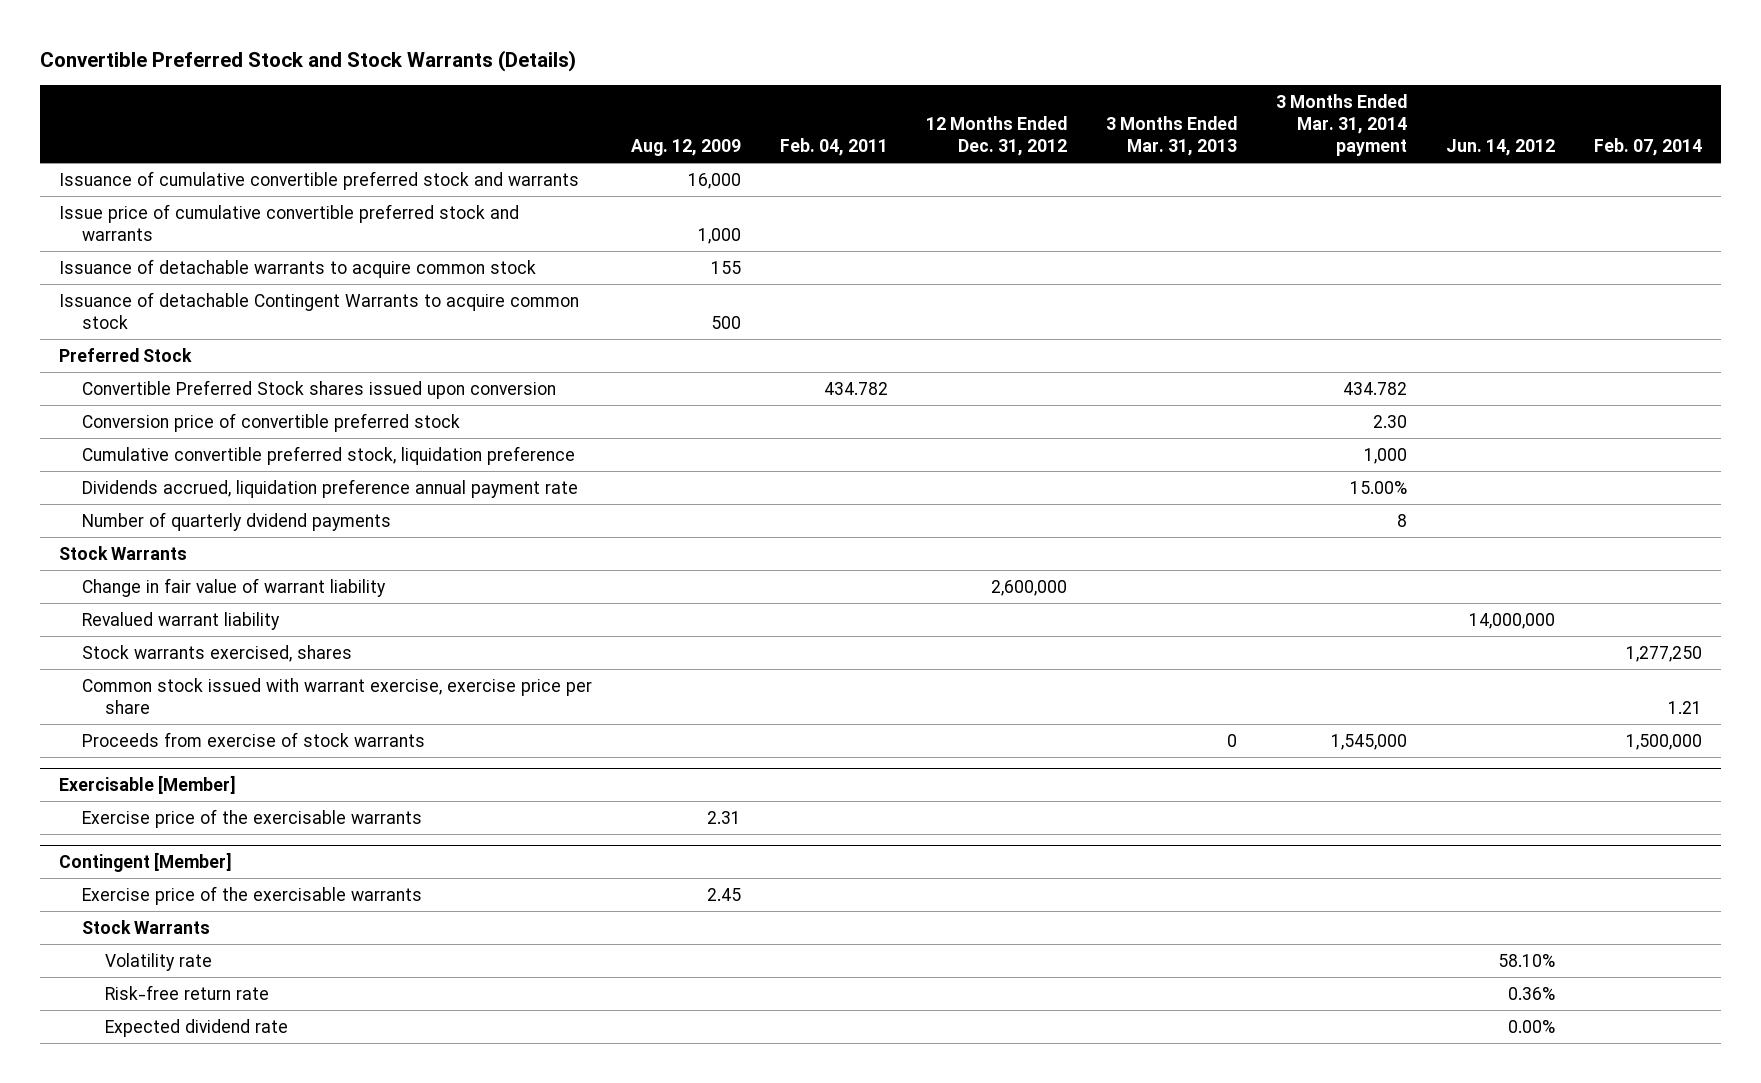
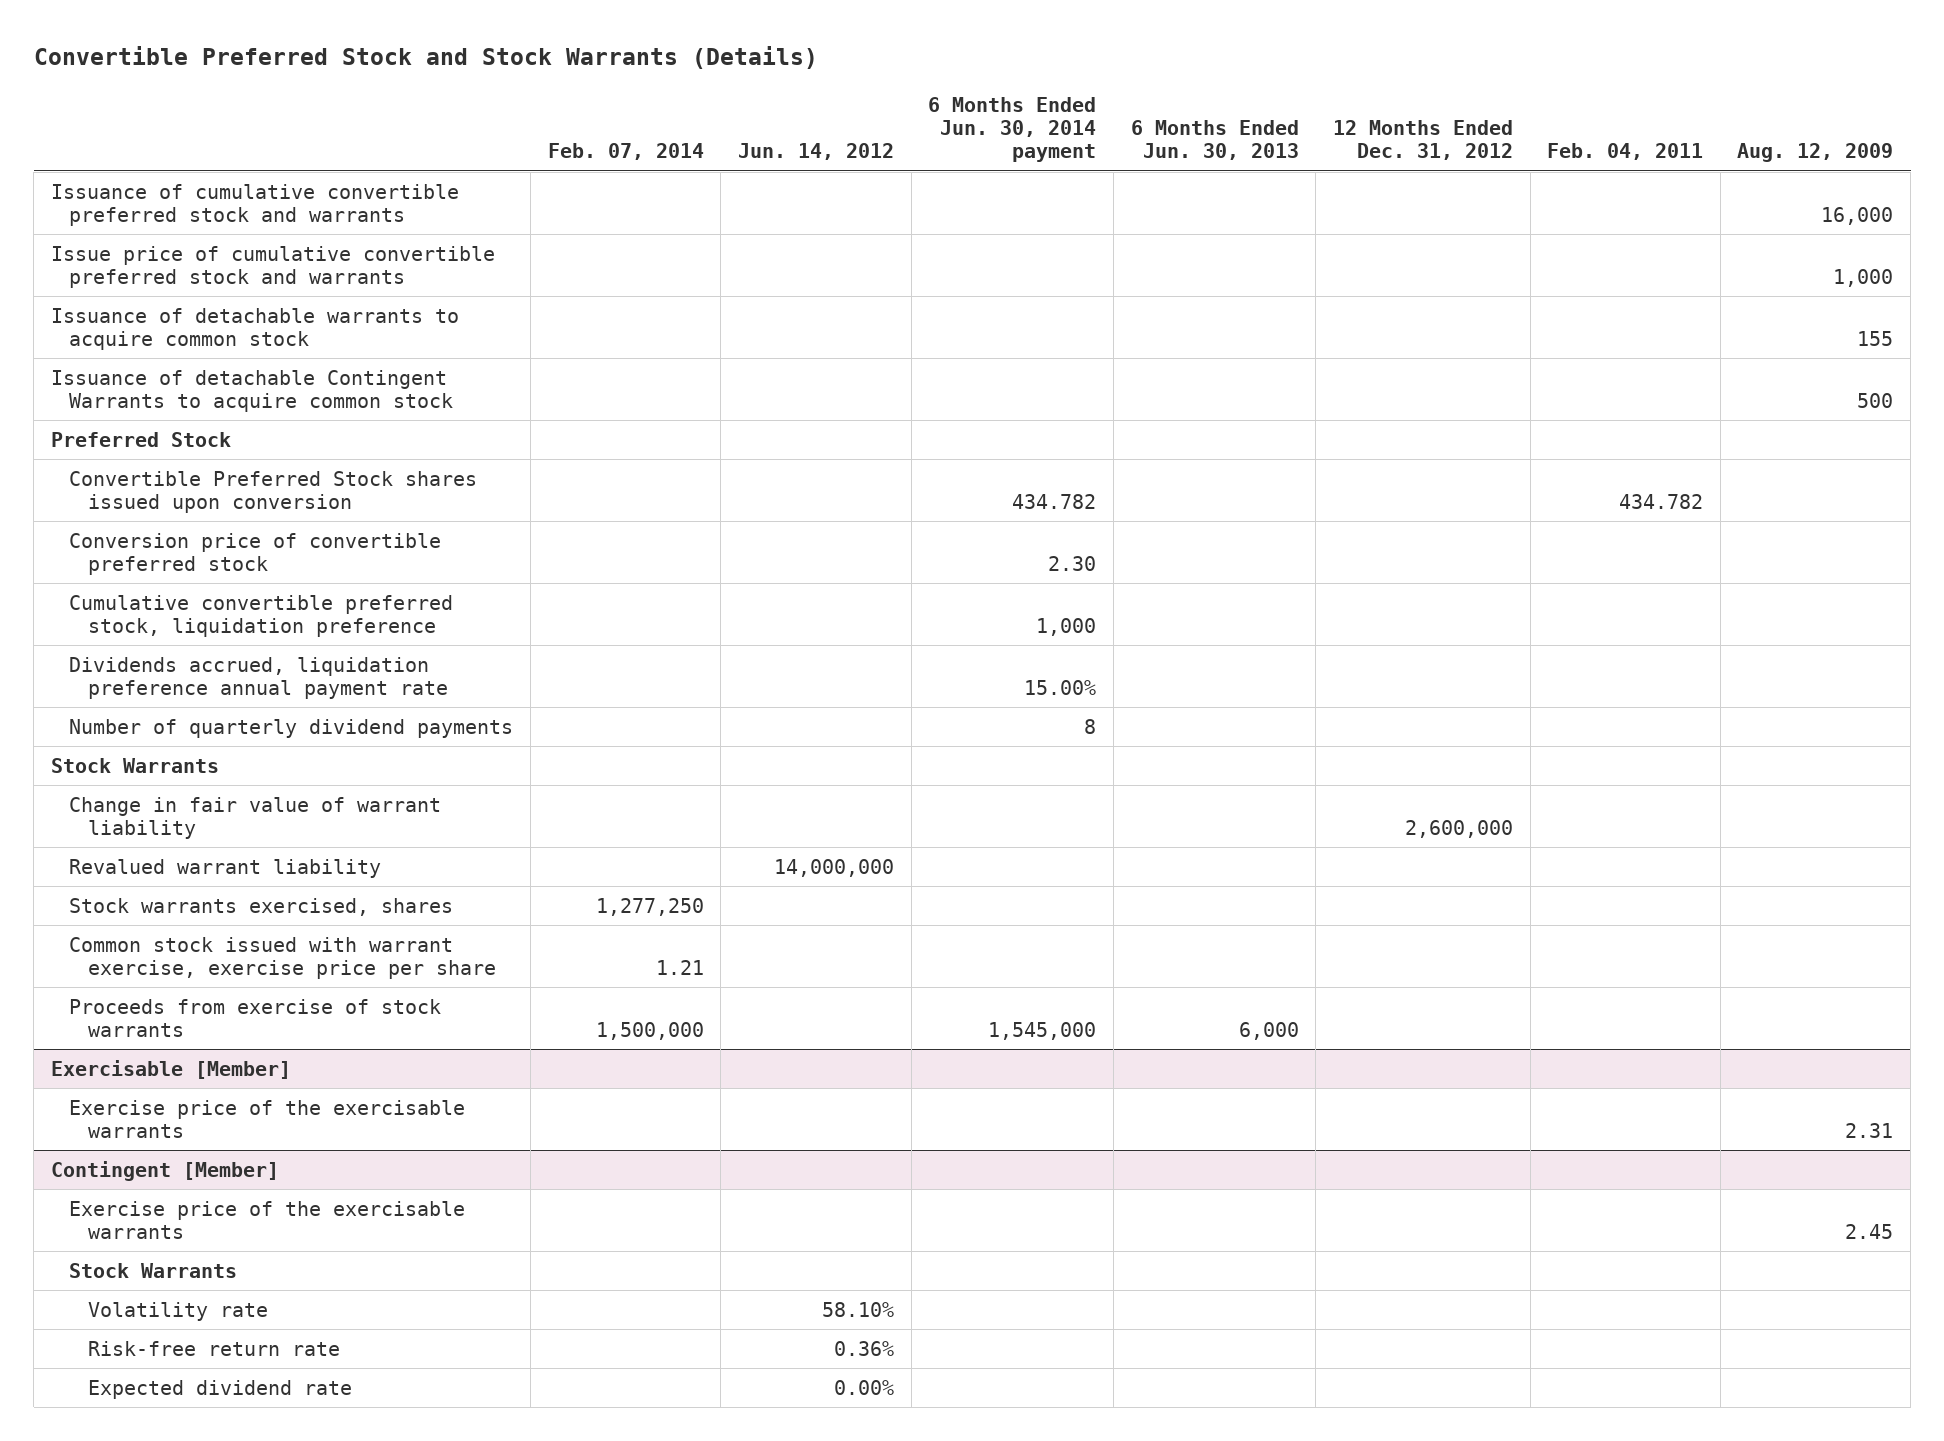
- | Aug. 12, 2009 | Feb. 04, 2011 | 12 Months Ended Dec. 31, 2012 | 3 Months Ended Mar. 31, 2013 | 3 Months Ended Mar. 31, 2014 payment | Jun. 14, 2012 | Feb. 07, 2014
+ | Feb. 07, 2014 | Jun. 14, 2012 | 6 Months Ended Jun. 30, 2014 payment | 6 Months Ended Jun. 30, 2013 | 12 Months Ended Dec. 31, 2012 | Feb. 04, 2011 | Aug. 12, 2009
- Number of quarterly dvidend payments | | | | | 8 | |
+ Number of quarterly dividend payments | | | 8 | | | |

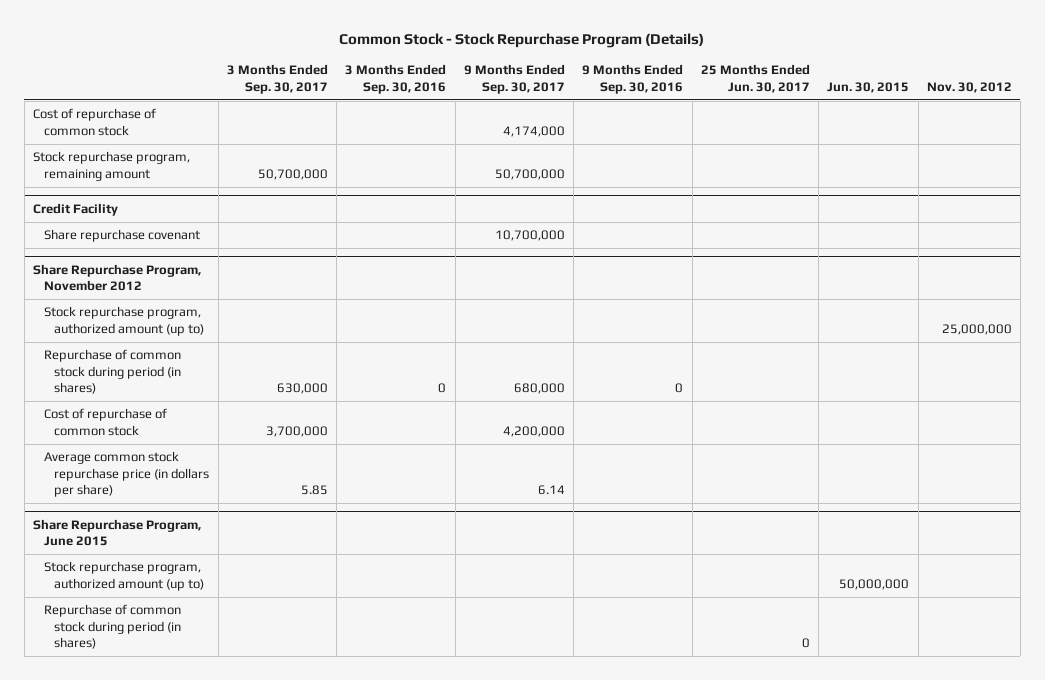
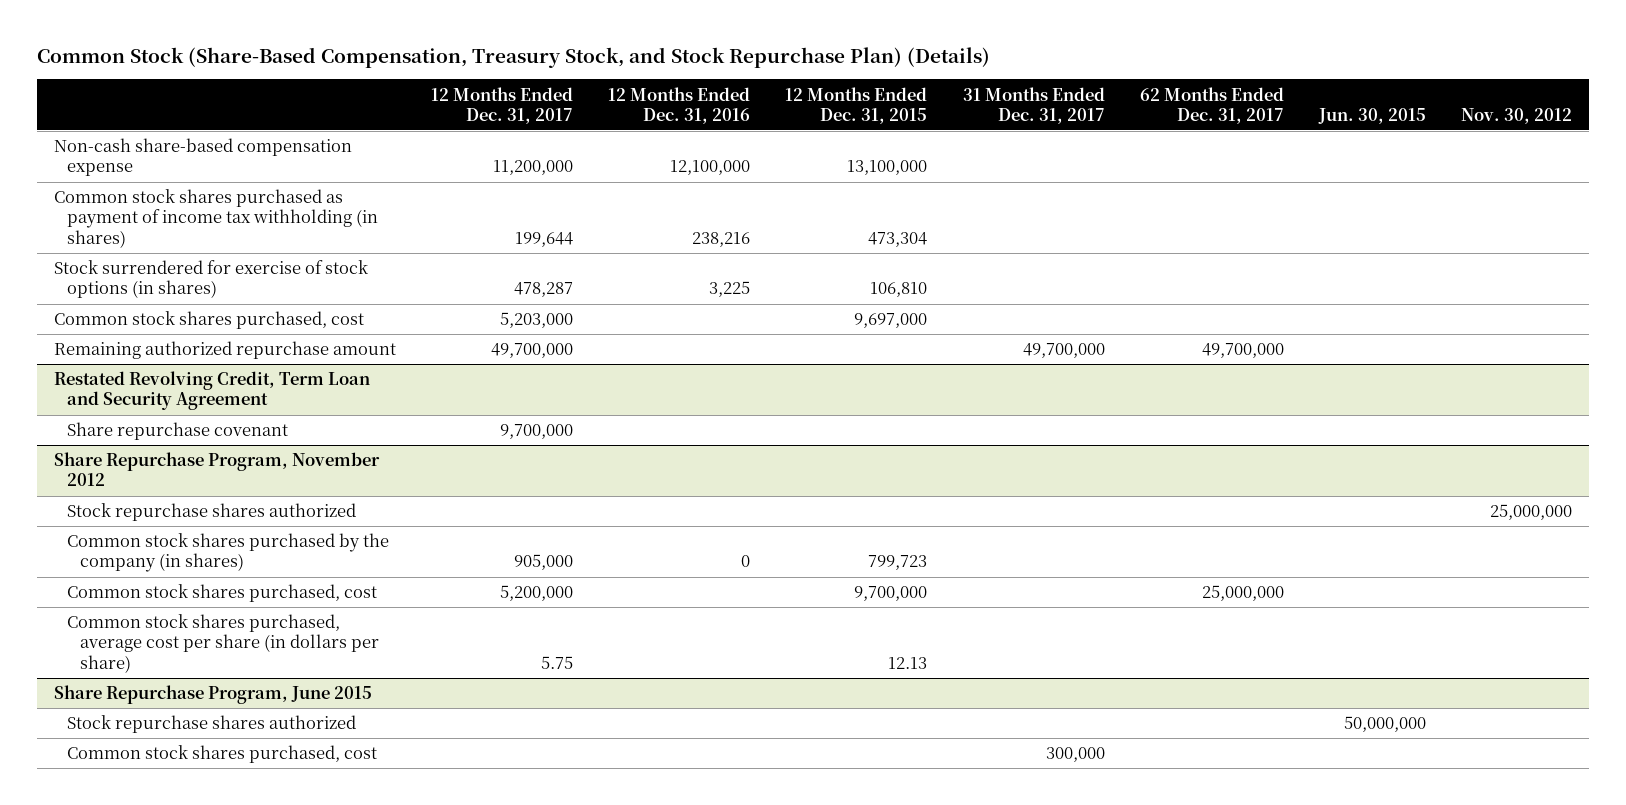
- Common Stock - Stock Repurchase Program (Details)
+ Common Stock (Share-Based Compensation, Treasury Stock, and Stock Repurchase Plan) (Details)
- | 3 Months Ended Sep. 30, 2017 | 3 Months Ended Sep. 30, 2016 | 9 Months Ended Sep. 30, 2017 | 9 Months Ended Sep. 30, 2016 | 25 Months Ended Jun. 30, 2017 | Jun. 30, 2015 | Nov. 30, 2012
+ | 12 Months Ended Dec. 31, 2017 | 12 Months Ended Dec. 31, 2016 | 12 Months Ended Dec. 31, 2015 | 31 Months Ended Dec. 31, 2017 | 62 Months Ended Dec. 31, 2017 | Jun. 30, 2015 | Nov. 30, 2012
- Cost of repurchase of common stock | | | 4,174,000 | | | |
- Stock repurchase program, remaining amount | 50,700,000 | | 50,700,000 | | | |
- Credit Facility
+ Non-cash share-based compensation expense | 11,200,000 | 12,100,000 | 13,100,000 | | | |
+ Common stock shares purchased as payment of income tax withholding (in shares) | 199,644 | 238,216 | 473,304 | | | |
+ Stock surrendered for exercise of stock options (in shares) | 478,287 | 3,225 | 106,810 | | | |
+ Common stock shares purchased, cost | 5,203,000 | | 9,697,000 | | | |
+ Remaining authorized repurchase amount | 49,700,000 | | | 49,700,000 | 49,700,000 | |
+ Restated Revolving Credit, Term Loan and Security Agreement
@ Share Repurchase Program, November 2012
- Stock repurchase program, authorized amount (up to) | | | | | | | 25,000,000
- Repurchase of common stock during period (in shares) | 630,000 | 0 | 680,000 | 0 | | |
- Cost of repurchase of common stock | 3,700,000 | | 4,200,000 | | | |
- Average common stock repurchase price (in dollars per share) | 5.85 | | 6.14 | | | |
+ Stock repurchase shares authorized | | | | | | | 25,000,000
+ Common stock shares purchased by the company (in shares) | 905,000 | 0 | 799,723 | | | |
+ Common stock shares purchased, cost | 5,200,000 | | 9,700,000 | | 25,000,000 | |
+ Common stock shares purchased, average cost per share (in dollars per share) | 5.75 | | 12.13 | | | |
@ Share Repurchase Program, June 2015
- Stock repurchase program, authorized amount (up to) | | | | | | 50,000,000 |
- Repurchase of common stock during period (in shares) | | | | | 0 | |
+ Stock repurchase shares authorized | | | | | | 50,000,000 |
+ Common stock shares purchased, cost | | | | 300,000 | | |

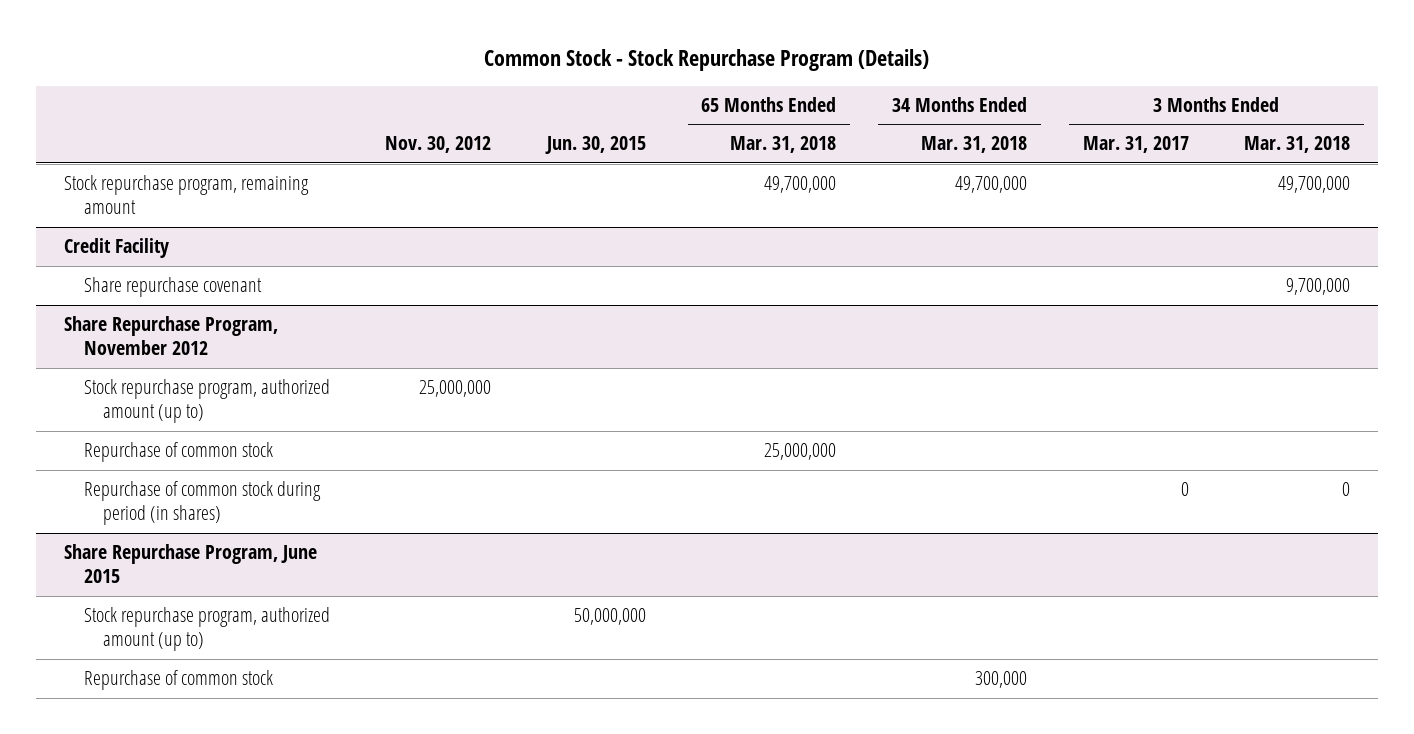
- Common Stock (Share-Based Compensation, Treasury Stock, and Stock Repurchase Plan) (Details)
+ Common Stock - Stock Repurchase Program (Details)
- | 12 Months Ended Dec. 31, 2017 | 12 Months Ended Dec. 31, 2016 | 12 Months Ended Dec. 31, 2015 | 31 Months Ended Dec. 31, 2017 | 62 Months Ended Dec. 31, 2017 | Jun. 30, 2015 | Nov. 30, 2012
+ | Nov. 30, 2012 | Jun. 30, 2015 | 65 Months Ended Mar. 31, 2018 | 34 Months Ended Mar. 31, 2018 | 3 Months Ended Mar. 31, 2017 | 3 Months Ended Mar. 31, 2018
- Non-cash share-based compensation expense | 11,200,000 | 12,100,000 | 13,100,000 | | | |
- Common stock shares purchased as payment of income tax withholding (in shares) | 199,644 | 238,216 | 473,304 | | | |
- Stock surrendered for exercise of stock options (in shares) | 478,287 | 3,225 | 106,810 | | | |
- Common stock shares purchased, cost | 5,203,000 | | 9,697,000 | | | |
- Remaining authorized repurchase amount | 49,700,000 | | | 49,700,000 | 49,700,000 | |
- Restated Revolving Credit, Term Loan and Security Agreement
+ Stock repurchase program, remaining amount | | | 49,700,000 | 49,700,000 | | 49,700,000
+ Credit Facility
@ Share Repurchase Program, November 2012
- Stock repurchase shares authorized | | | | | | | 25,000,000
- Common stock shares purchased by the company (in shares) | 905,000 | 0 | 799,723 | | | |
- Common stock shares purchased, cost | 5,200,000 | | 9,700,000 | | 25,000,000 | |
- Common stock shares purchased, average cost per share (in dollars per share) | 5.75 | | 12.13 | | | |
+ Stock repurchase program, authorized amount (up to) | 25,000,000 | | | | |
+ Repurchase of common stock | | | 25,000,000 | | |
+ Repurchase of common stock during period (in shares) | | | | | 0 | 0
@ Share Repurchase Program, June 2015
- Stock repurchase shares authorized | | | | | | 50,000,000 |
- Common stock shares purchased, cost | | | | 300,000 | | |
+ Stock repurchase program, authorized amount (up to) | | 50,000,000 | | | |
+ Repurchase of common stock | | | | 300,000 | |

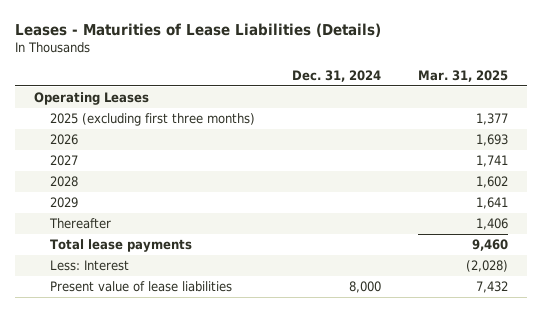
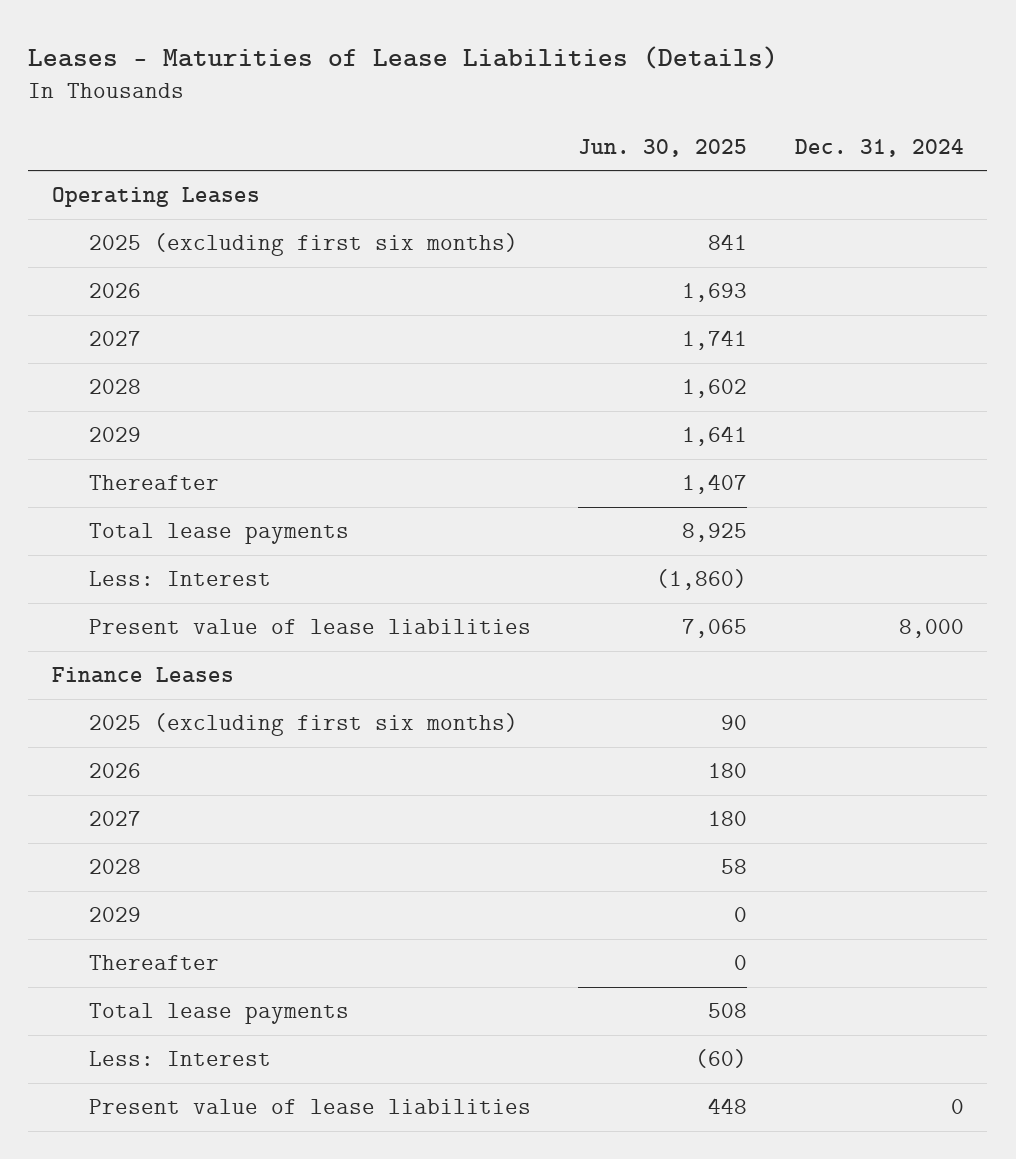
- | Dec. 31, 2024 | Mar. 31, 2025
+ | Jun. 30, 2025 | Dec. 31, 2024
- 2025 (excluding first three months) | | 1,377
+ 2025 (excluding first six months) | 841 |
+ Finance Leases
+ 2025 (excluding first six months) | 90 |
+ 2026 | 180 |
+ 2027 | 180 |
+ 2028 | 58 |
+ 2029 | 0 |
+ Thereafter | 0 |
+ Total lease payments | 508 |
+ Less: Interest | (60) |
+ Present value of lease liabilities | 448 | 0

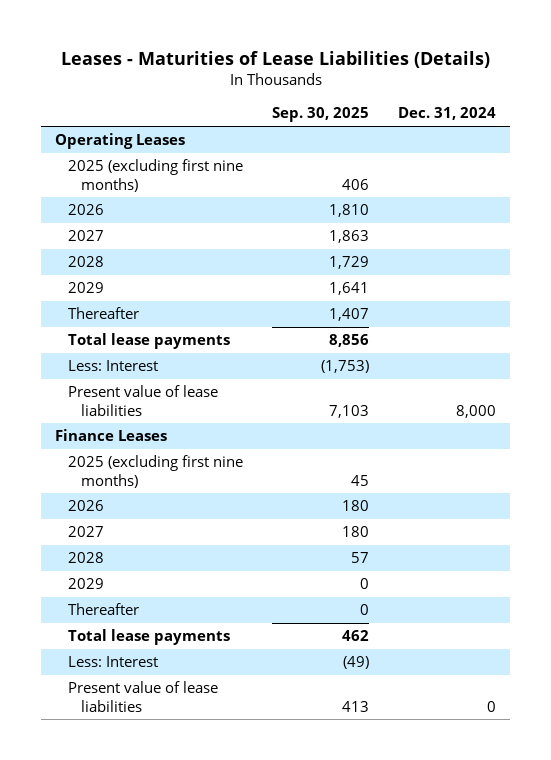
- | Jun. 30, 2025 | Dec. 31, 2024
+ | Sep. 30, 2025 | Dec. 31, 2024
- 2025 (excluding first six months) | 841 |
+ 2025 (excluding first nine months) | 406 |
- 2025 (excluding first six months) | 90 |
+ 2025 (excluding first nine months) | 45 |

